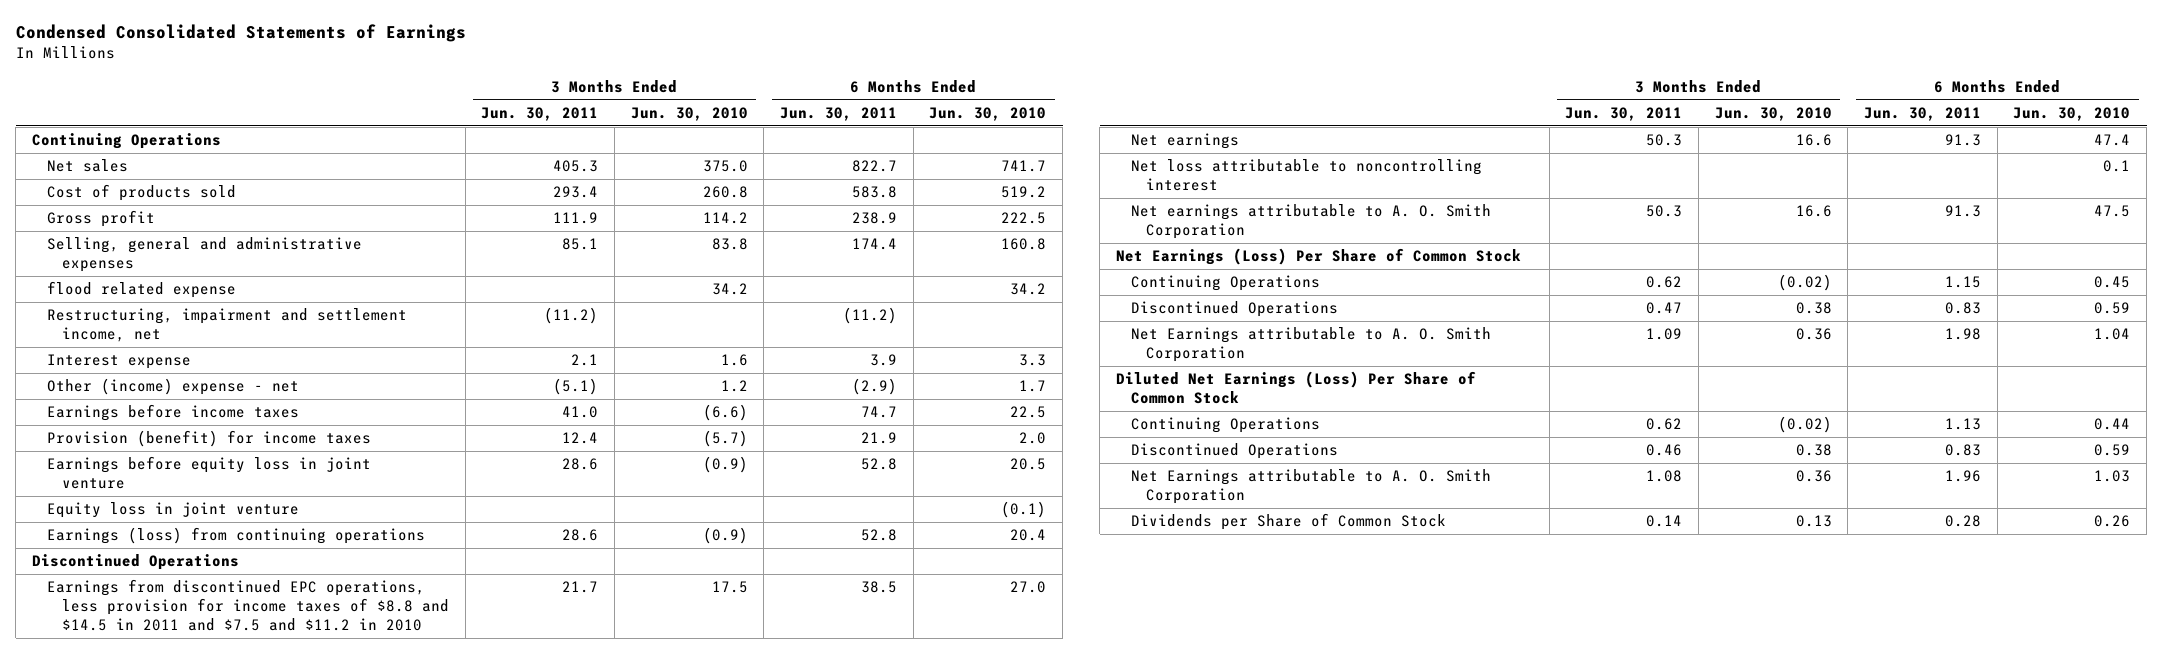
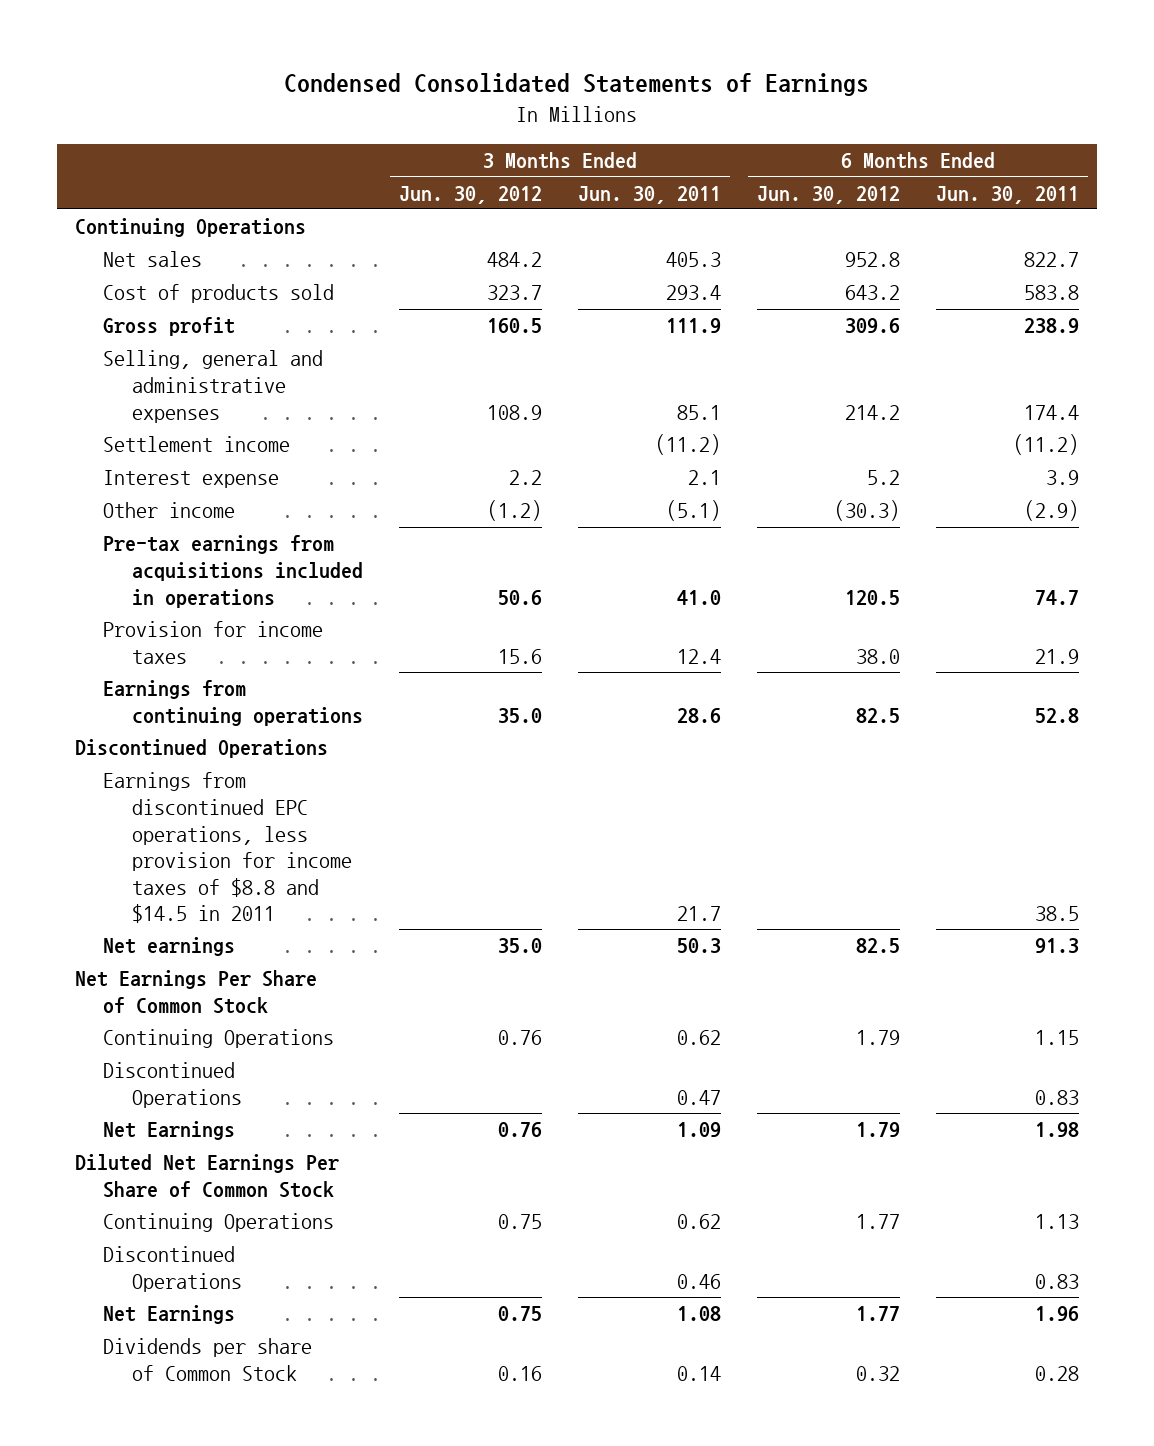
- | 3 Months Ended Jun. 30, 2011 | 3 Months Ended Jun. 30, 2010 | 6 Months Ended Jun. 30, 2011 | 6 Months Ended Jun. 30, 2010
+ | 3 Months Ended Jun. 30, 2012 | 3 Months Ended Jun. 30, 2011 | 6 Months Ended Jun. 30, 2012 | 6 Months Ended Jun. 30, 2011
- flood related expense | | 34.2 | | 34.2
- Restructuring, impairment and settlement income, net | (11.2) | | (11.2) |
+ Settlement income | | (11.2) | | (11.2)
- Other (income) expense - net | (5.1) | 1.2 | (2.9) | 1.7
- Earnings before income taxes | 41.0 | (6.6) | 74.7 | 22.5
- Provision (benefit) for income taxes | 12.4 | (5.7) | 21.9 | 2.0
- Earnings before equity loss in joint venture | 28.6 | (0.9) | 52.8 | 20.5
- Equity loss in joint venture | | | | (0.1)
- Earnings (loss) from continuing operations | 28.6 | (0.9) | 52.8 | 20.4
+ Other income | (1.2) | (5.1) | (30.3) | (2.9)
+ Pre-tax earnings from acquisitions included in operations | 50.6 | 41.0 | 120.5 | 74.7
+ Provision for income taxes | 15.6 | 12.4 | 38.0 | 21.9
+ Earnings from continuing operations | 35.0 | 28.6 | 82.5 | 52.8
- Earnings from discontinued EPC operations, less provision for income taxes of $8.8 and $14.5 in 2011 and $7.5 and $11.2 in 2010 | 21.7 | 17.5 | 38.5 | 27.0
+ Earnings from discontinued EPC operations, less provision for income taxes of $8.8 and $14.5 in 2011 | | 21.7 | | 38.5
- Net loss attributable to noncontrolling interest | | | | 0.1
- Net earnings attributable to A. O. Smith Corporation | 50.3 | 16.6 | 91.3 | 47.5
- Net Earnings (Loss) Per Share of Common Stock
+ Net Earnings Per Share of Common Stock
- Net Earnings attributable to A. O. Smith Corporation | 1.09 | 0.36 | 1.98 | 1.04
- Diluted Net Earnings (Loss) Per Share of Common Stock
+ Net Earnings | 0.76 | 1.09 | 1.79 | 1.98
+ Diluted Net Earnings Per Share of Common Stock
- Net Earnings attributable to A. O. Smith Corporation | 1.08 | 0.36 | 1.96 | 1.03
- Dividends per Share of Common Stock | 0.14 | 0.13 | 0.28 | 0.26
+ Net Earnings | 0.75 | 1.08 | 1.77 | 1.96
+ Dividends per share of Common Stock | 0.16 | 0.14 | 0.32 | 0.28

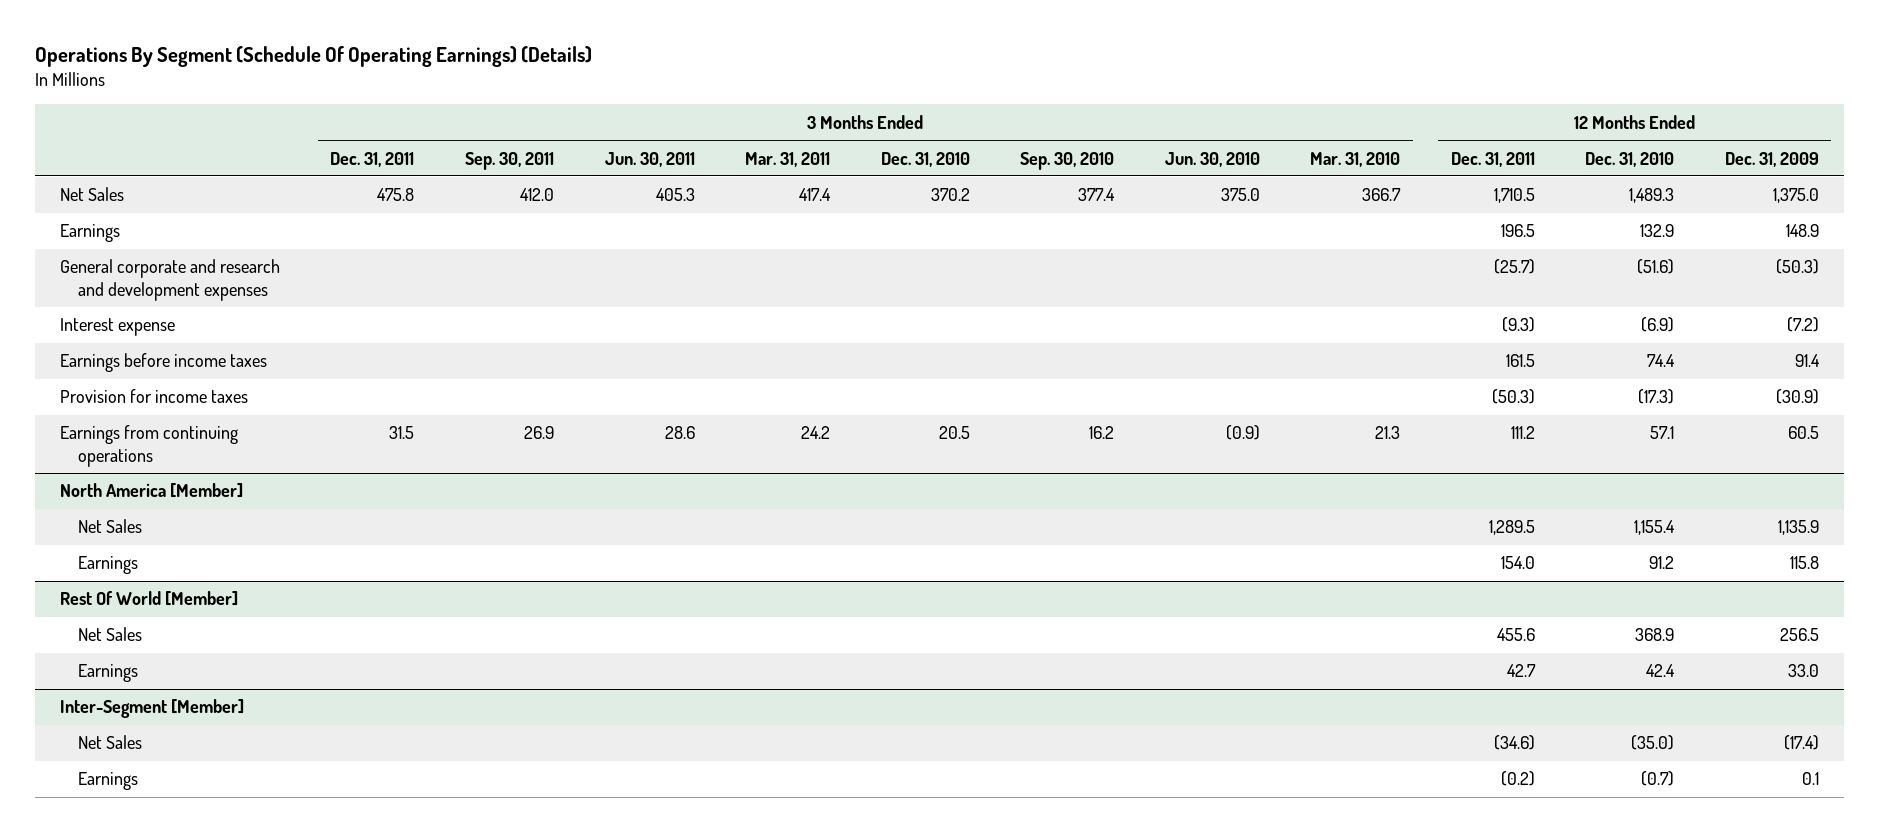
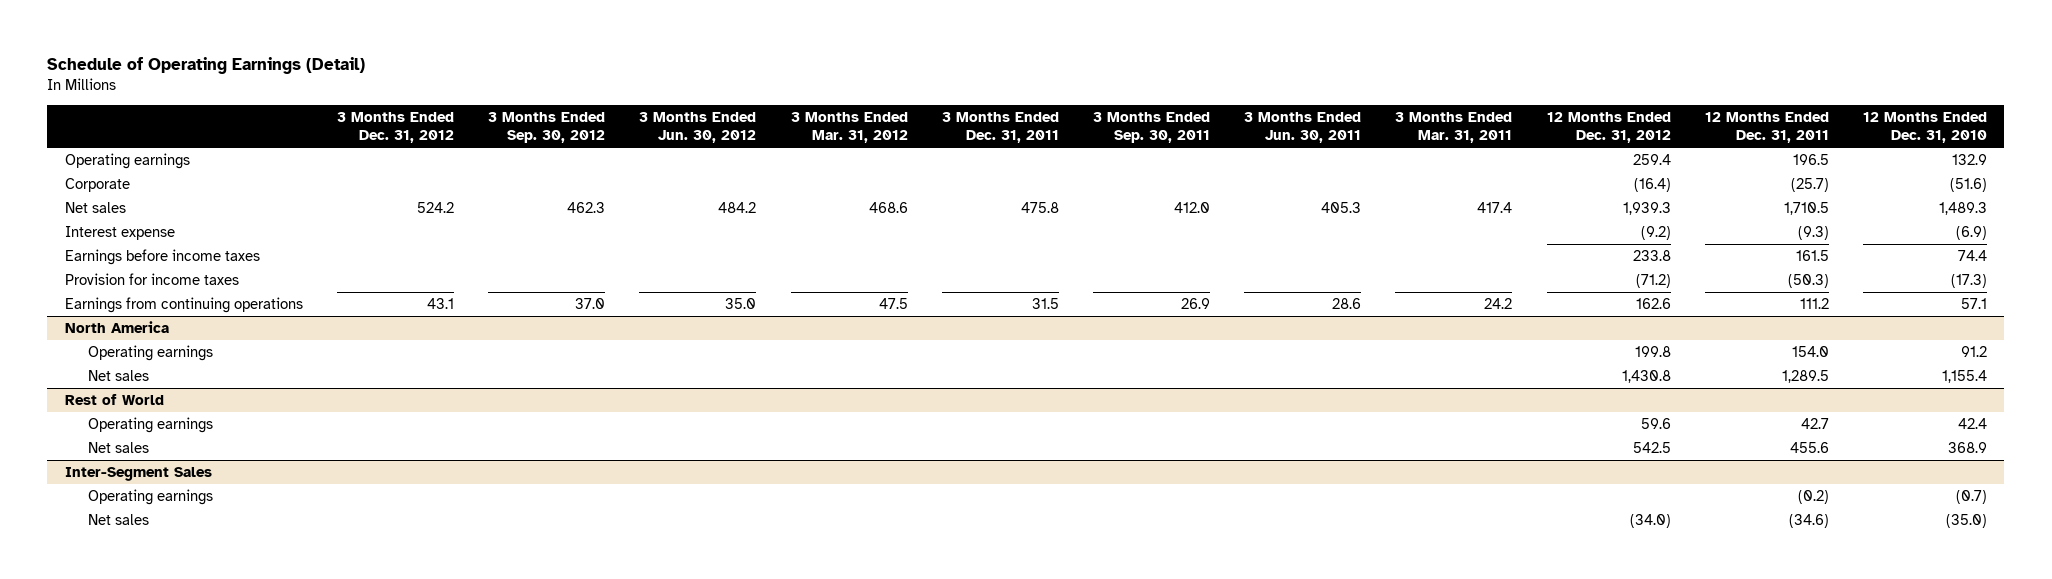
- Operations By Segment (Schedule Of Operating Earnings) (Details)
+ Schedule of Operating Earnings (Detail)
- | 3 Months Ended Dec. 31, 2011 | 3 Months Ended Sep. 30, 2011 | 3 Months Ended Jun. 30, 2011 | 3 Months Ended Mar. 31, 2011 | 3 Months Ended Dec. 31, 2010 | 3 Months Ended Sep. 30, 2010 | 3 Months Ended Jun. 30, 2010 | 3 Months Ended Mar. 31, 2010 | 12 Months Ended Dec. 31, 2011 | 12 Months Ended Dec. 31, 2010 | 12 Months Ended Dec. 31, 2009
+ | 3 Months Ended Dec. 31, 2012 | 3 Months Ended Sep. 30, 2012 | 3 Months Ended Jun. 30, 2012 | 3 Months Ended Mar. 31, 2012 | 3 Months Ended Dec. 31, 2011 | 3 Months Ended Sep. 30, 2011 | 3 Months Ended Jun. 30, 2011 | 3 Months Ended Mar. 31, 2011 | 12 Months Ended Dec. 31, 2012 | 12 Months Ended Dec. 31, 2011 | 12 Months Ended Dec. 31, 2010
- Net Sales | 475.8 | 412.0 | 405.3 | 417.4 | 370.2 | 377.4 | 375.0 | 366.7 | 1,710.5 | 1,489.3 | 1,375.0
- Earnings | | | | | | | | | 196.5 | 132.9 | 148.9
- General corporate and research and development expenses | | | | | | | | | (25.7) | (51.6) | (50.3)
+ Operating earnings | | | | | | | | | 259.4 | 196.5 | 132.9
+ Corporate | | | | | | | | | (16.4) | (25.7) | (51.6)
+ Net sales | 524.2 | 462.3 | 484.2 | 468.6 | 475.8 | 412.0 | 405.3 | 417.4 | 1,939.3 | 1,710.5 | 1,489.3
- North America [Member]
- Net Sales | | | | | | | | | 1,289.5 | 1,155.4 | 1,135.9
- Earnings | | | | | | | | | 154.0 | 91.2 | 115.8
- Rest Of World [Member]
- Net Sales | | | | | | | | | 455.6 | 368.9 | 256.5
- Earnings | | | | | | | | | 42.7 | 42.4 | 33.0
- Inter-Segment [Member]
- Net Sales | | | | | | | | | (34.6) | (35.0) | (17.4)
- Earnings | | | | | | | | | (0.2) | (0.7) | 0.1
+ North America
+ Operating earnings | | | | | | | | | 199.8 | 154.0 | 91.2
+ Net sales | | | | | | | | | 1,430.8 | 1,289.5 | 1,155.4
+ Rest of World
+ Operating earnings | | | | | | | | | 59.6 | 42.7 | 42.4
+ Net sales | | | | | | | | | 542.5 | 455.6 | 368.9
+ Inter-Segment Sales
+ Operating earnings | | | | | | | | | | (0.2) | (0.7)
+ Net sales | | | | | | | | | (34.0) | (34.6) | (35.0)

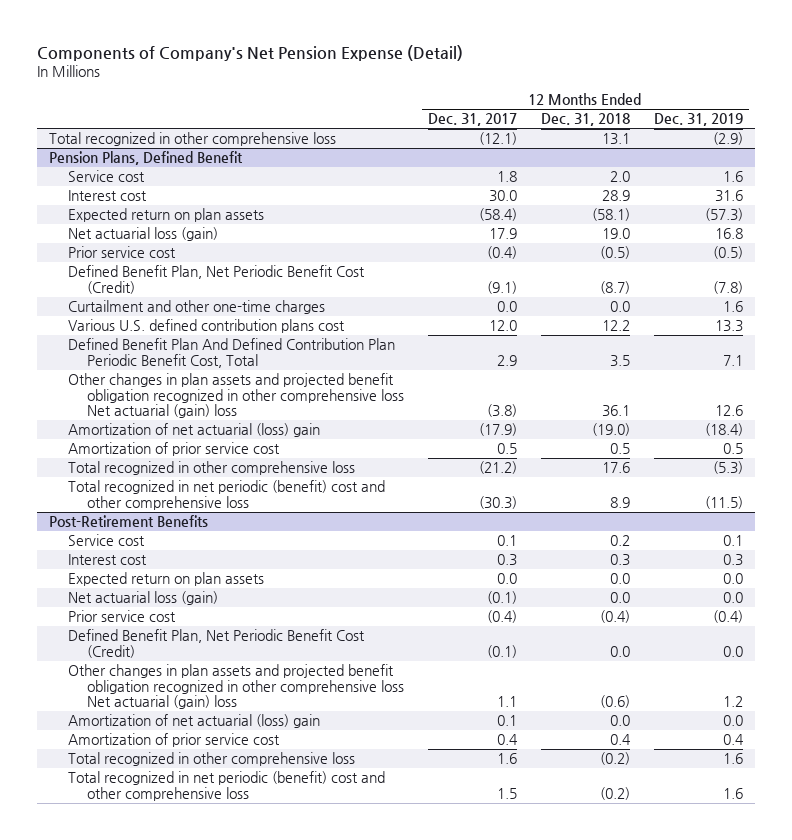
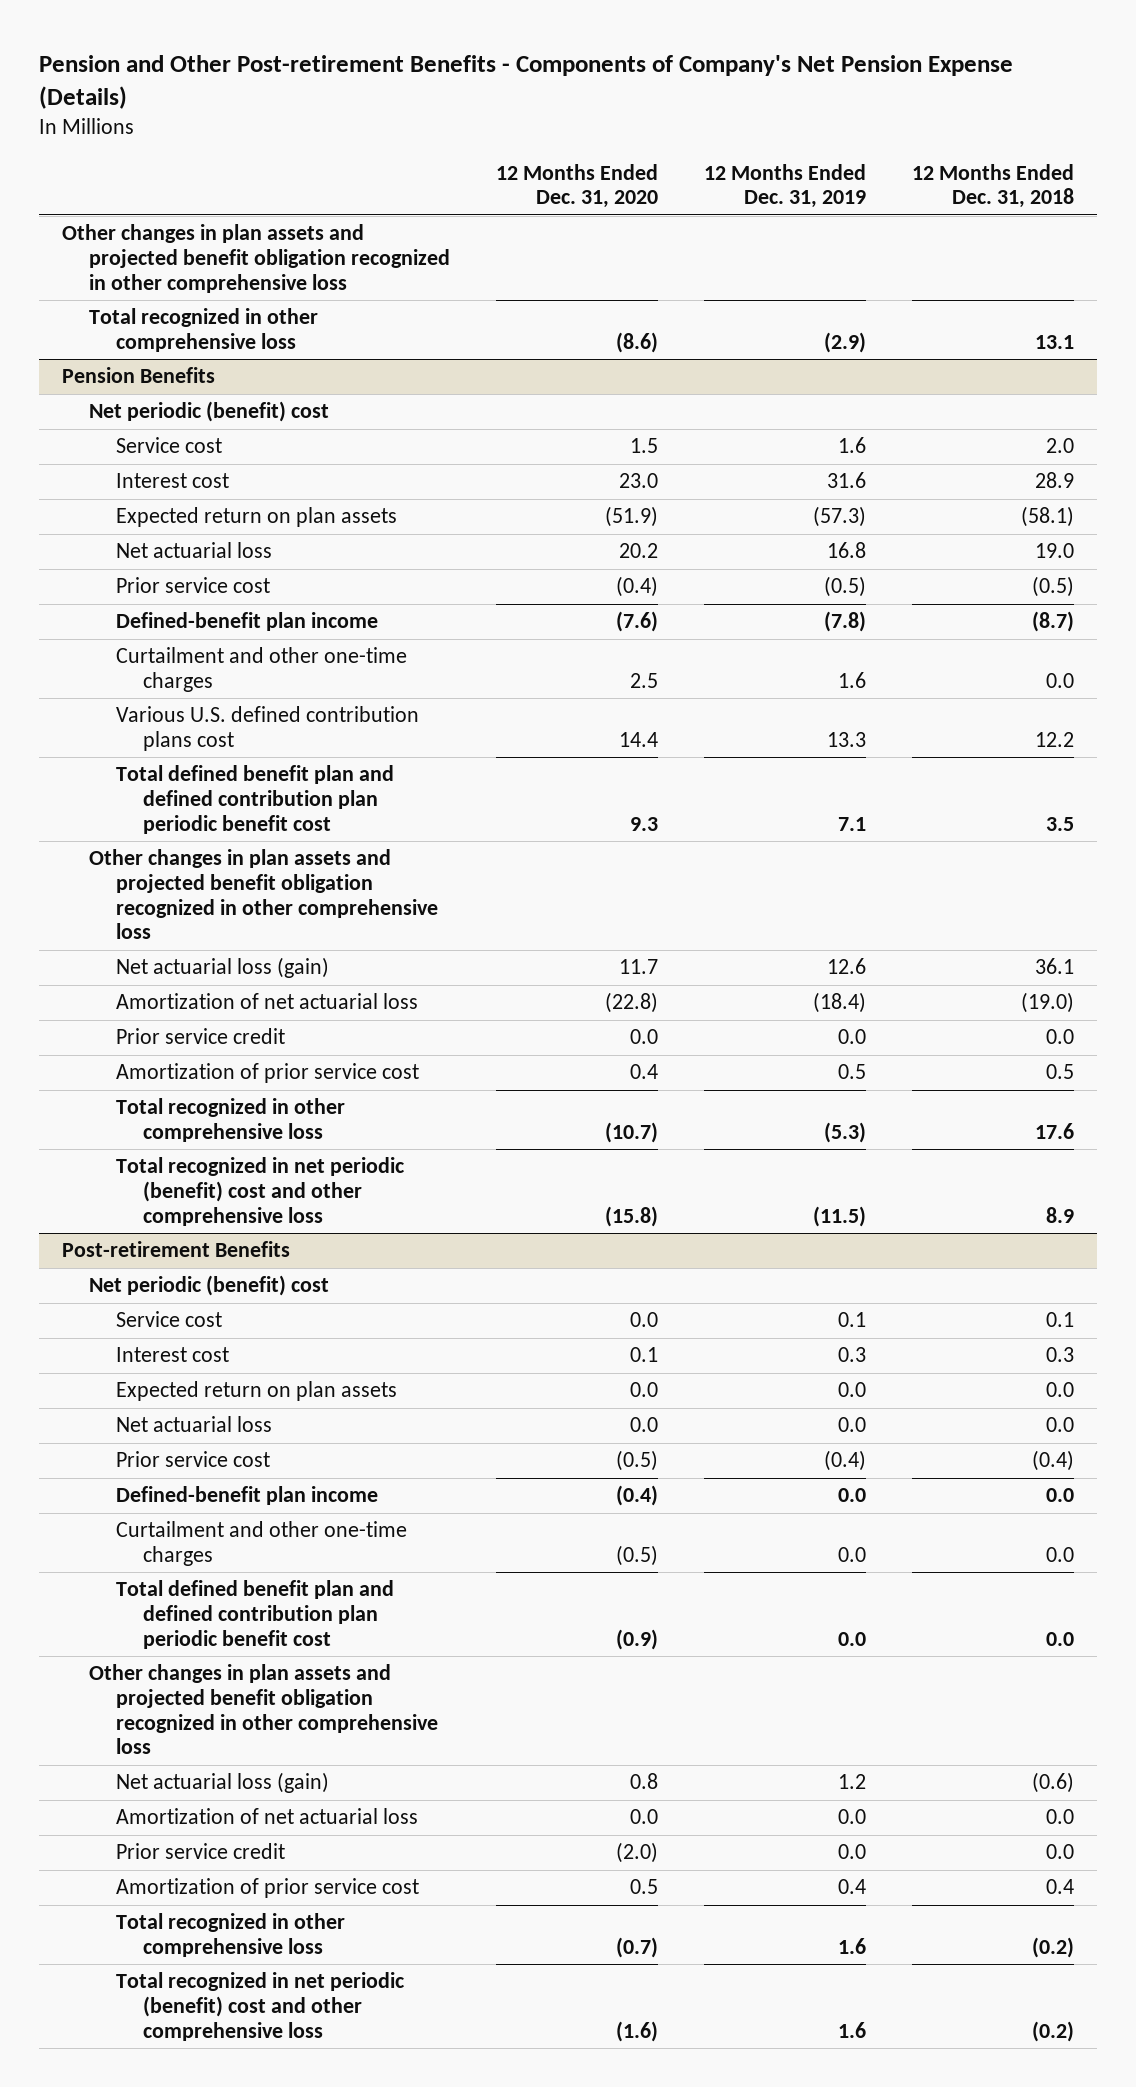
- Components of Company's Net Pension Expense (Detail)
+ Pension and Other Post-retirement Benefits - Components of Company's Net Pension Expense (Details)
- | 12 Months Ended Dec. 31, 2017 | 12 Months Ended Dec. 31, 2018 | 12 Months Ended Dec. 31, 2019
+ | 12 Months Ended Dec. 31, 2020 | 12 Months Ended Dec. 31, 2019 | 12 Months Ended Dec. 31, 2018
+ Other changes in plan assets and projected benefit obligation recognized in other comprehensive loss
- Pension Plans, Defined Benefit
+ Pension Benefits
+ Net periodic (benefit) cost
- Net actuarial loss (gain) | 17.9 | 19.0 | 16.8
+ Net actuarial loss | 20.2 | 16.8 | 19.0
- Defined Benefit Plan, Net Periodic Benefit Cost (Credit) | (9.1) | (8.7) | (7.8)
+ Defined-benefit plan income | (7.6) | (7.8) | (8.7)
- Defined Benefit Plan And Defined Contribution Plan Periodic Benefit Cost, Total | 2.9 | 3.5 | 7.1
- Other changes in plan assets and projected benefit obligation recognized in other comprehensive loss Net actuarial (gain) loss | (3.8) | 36.1 | 12.6
- Amortization of net actuarial (loss) gain | (17.9) | (19.0) | (18.4)
+ Total defined benefit plan and defined contribution plan periodic benefit cost | 9.3 | 7.1 | 3.5
+ Other changes in plan assets and projected benefit obligation recognized in other comprehensive loss
+ Net actuarial loss (gain) | 11.7 | 12.6 | 36.1
+ Amortization of net actuarial loss | (22.8) | (18.4) | (19.0)
+ Prior service credit | 0.0 | 0.0 | 0.0
- Post-Retirement Benefits
- Service cost | 0.1 | 0.2 | 0.1
+ Post-retirement Benefits
+ Net periodic (benefit) cost
+ Service cost | 0.0 | 0.1 | 0.1
- Net actuarial loss (gain) | (0.1) | 0.0 | 0.0
+ Net actuarial loss | 0.0 | 0.0 | 0.0
- Defined Benefit Plan, Net Periodic Benefit Cost (Credit) | (0.1) | 0.0 | 0.0
- Other changes in plan assets and projected benefit obligation recognized in other comprehensive loss Net actuarial (gain) loss | 1.1 | (0.6) | 1.2
- Amortization of net actuarial (loss) gain | 0.1 | 0.0 | 0.0
+ Defined-benefit plan income | (0.4) | 0.0 | 0.0
+ Curtailment and other one-time charges | (0.5) | 0.0 | 0.0
+ Total defined benefit plan and defined contribution plan periodic benefit cost | (0.9) | 0.0 | 0.0
+ Other changes in plan assets and projected benefit obligation recognized in other comprehensive loss
+ Net actuarial loss (gain) | 0.8 | 1.2 | (0.6)
+ Amortization of net actuarial loss | 0.0 | 0.0 | 0.0
+ Prior service credit | (2.0) | 0.0 | 0.0

